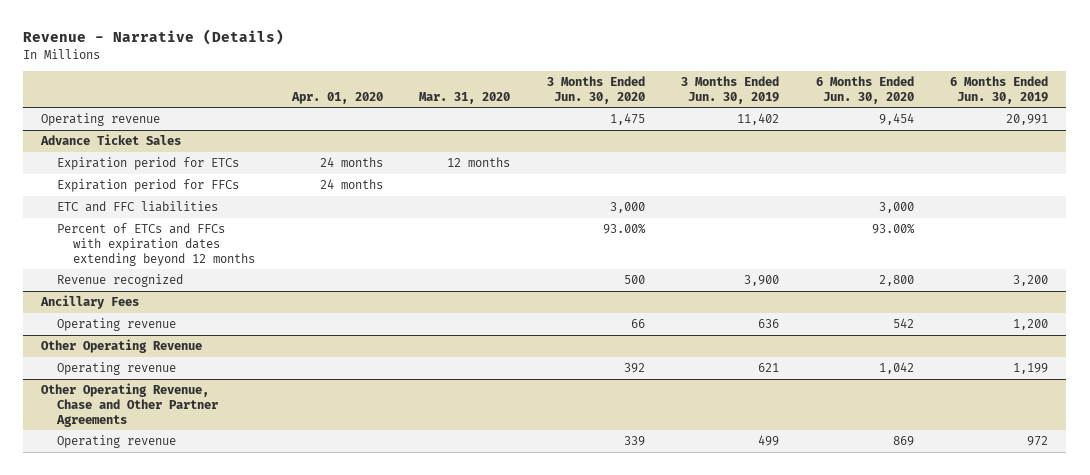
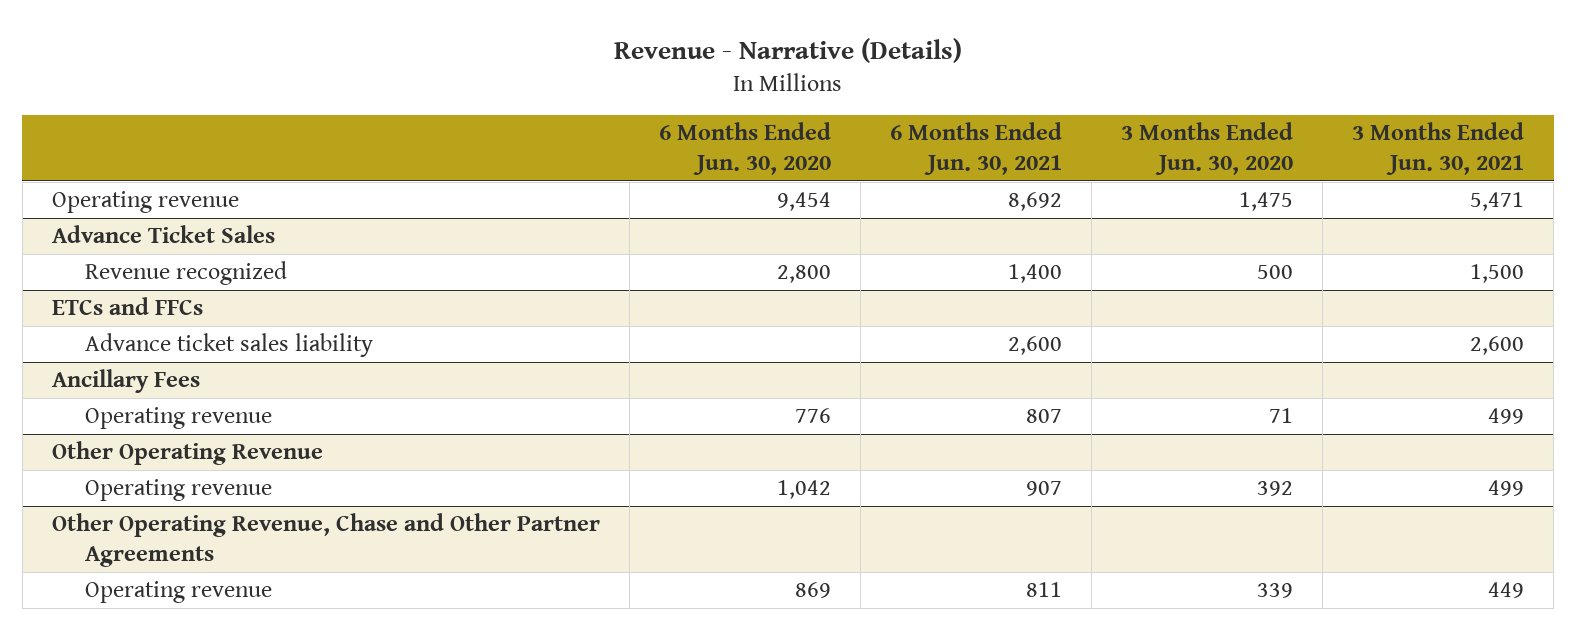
- | Apr. 01, 2020 | Mar. 31, 2020 | 3 Months Ended Jun. 30, 2020 | 3 Months Ended Jun. 30, 2019 | 6 Months Ended Jun. 30, 2020 | 6 Months Ended Jun. 30, 2019
+ | 6 Months Ended Jun. 30, 2020 | 6 Months Ended Jun. 30, 2021 | 3 Months Ended Jun. 30, 2020 | 3 Months Ended Jun. 30, 2021
@ Advance Ticket Sales
- Expiration period for ETCs | 24 months | 12 months | | | |
- Expiration period for FFCs | 24 months | | | | |
- ETC and FFC liabilities | | | 3,000 | | 3,000 |
- Percent of ETCs and FFCs with expiration dates extending beyond 12 months | | | 93.00% | | 93.00% |
+ ETCs and FFCs
+ Advance ticket sales liability | | 2,600 | | 2,600
@ Ancillary Fees
- Operating revenue | | | 66 | 636 | 542 | 1,200
+ Operating revenue | 776 | 807 | 71 | 499

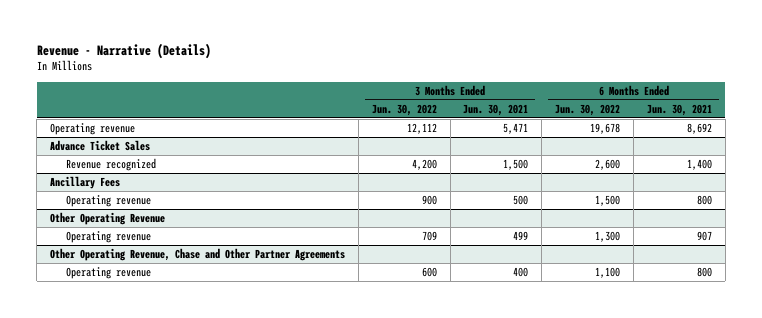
- | 6 Months Ended Jun. 30, 2020 | 6 Months Ended Jun. 30, 2021 | 3 Months Ended Jun. 30, 2020 | 3 Months Ended Jun. 30, 2021
+ | 3 Months Ended Jun. 30, 2022 | 3 Months Ended Jun. 30, 2021 | 6 Months Ended Jun. 30, 2022 | 6 Months Ended Jun. 30, 2021
- ETCs and FFCs
- Advance ticket sales liability | | 2,600 | | 2,600
@ Ancillary Fees
- Operating revenue | 776 | 807 | 71 | 499
+ Operating revenue | 900 | 500 | 1,500 | 800
@ Other Operating Revenue, Chase and Other Partner Agreements
- Operating revenue | 869 | 811 | 339 | 449
+ Operating revenue | 600 | 400 | 1,100 | 800

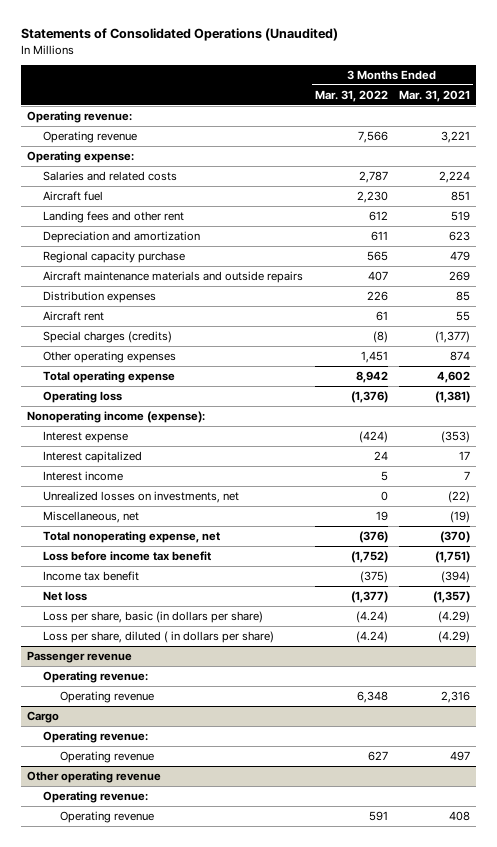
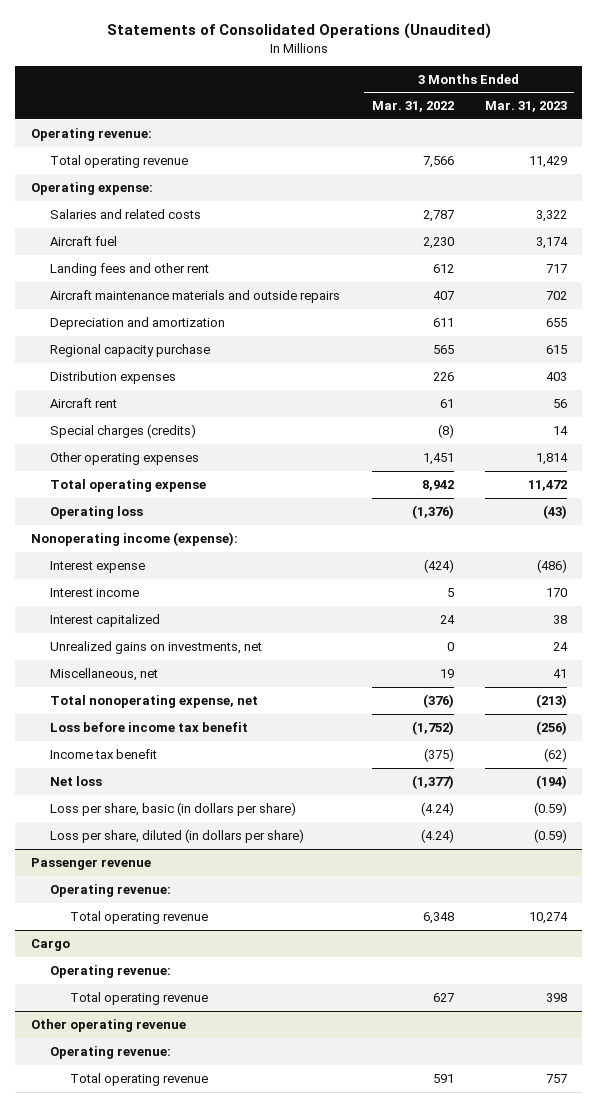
- | 3 Months Ended Mar. 31, 2022 | 3 Months Ended Mar. 31, 2021
+ | 3 Months Ended Mar. 31, 2022 | 3 Months Ended Mar. 31, 2023
- Operating revenue | 7,566 | 3,221
+ Total operating revenue | 7,566 | 11,429
moved up: Aircraft maintenance materials and outside repairs | 407 | 702
- Unrealized losses on investments, net | 0 | (22)
moved down: Interest capitalized | 24 | 38
+ Unrealized gains on investments, net | 0 | 24
- Loss per share, diluted ( in dollars per share) | (4.24) | (4.29)
+ Loss per share, diluted (in dollars per share) | (4.24) | (0.59)
@ Passenger revenue
- Operating revenue | 6,348 | 2,316
+ Total operating revenue | 6,348 | 10,274
@ Cargo
- Operating revenue | 627 | 497
+ Total operating revenue | 627 | 398
@ Other operating revenue
- Operating revenue | 591 | 408
+ Total operating revenue | 591 | 757

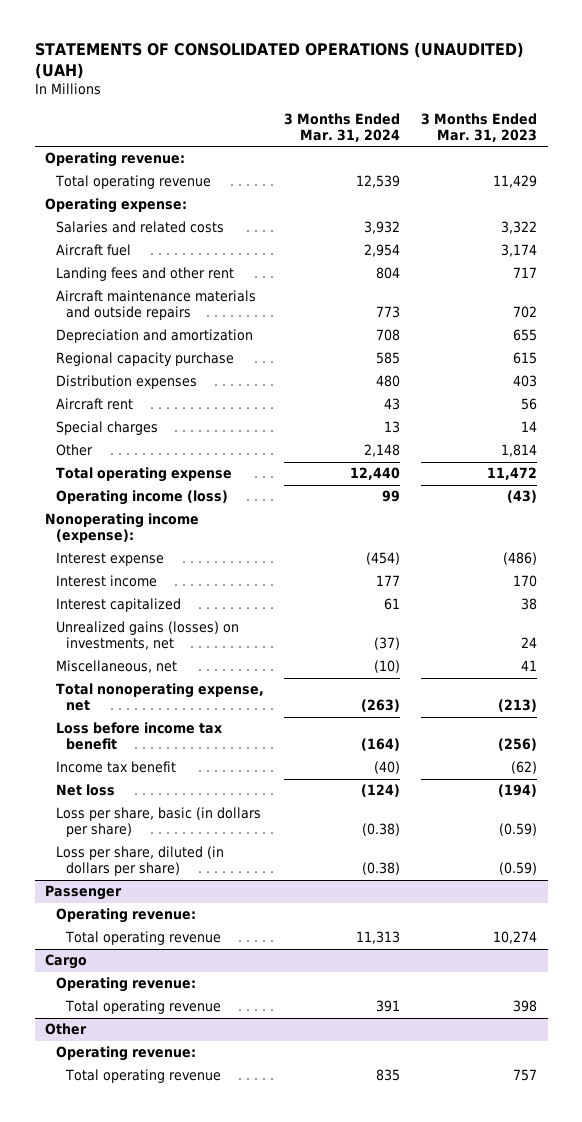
- Statements of Consolidated Operations (Unaudited)
+ STATEMENTS OF CONSOLIDATED OPERATIONS (UNAUDITED) (UAH)
- | 3 Months Ended Mar. 31, 2022 | 3 Months Ended Mar. 31, 2023
+ | 3 Months Ended Mar. 31, 2024 | 3 Months Ended Mar. 31, 2023
- Special charges (credits) | (8) | 14
- Other operating expenses | 1,451 | 1,814
+ Special charges | 13 | 14
+ Other | 2,148 | 1,814
- Operating loss | (1,376) | (43)
+ Operating income (loss) | 99 | (43)
- Unrealized gains on investments, net | 0 | 24
+ Unrealized gains (losses) on investments, net | (37) | 24
- Passenger revenue
+ Passenger
- Other operating revenue
+ Other

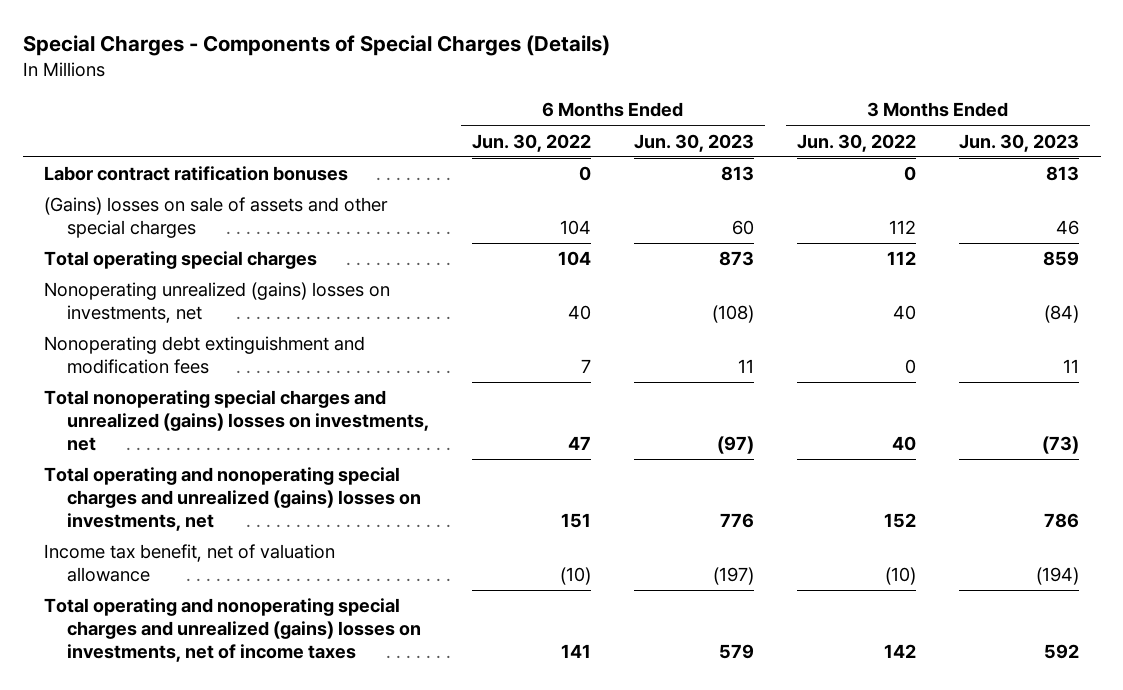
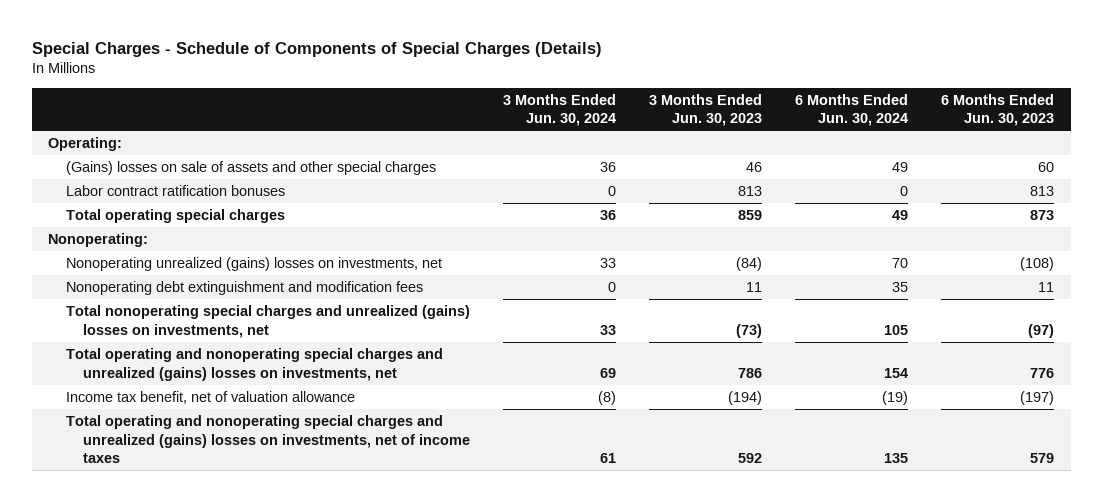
- Special Charges - Components of Special Charges (Details)
+ Special Charges - Schedule of Components of Special Charges (Details)
- | 6 Months Ended Jun. 30, 2022 | 6 Months Ended Jun. 30, 2023 | 3 Months Ended Jun. 30, 2022 | 3 Months Ended Jun. 30, 2023
+ | 3 Months Ended Jun. 30, 2024 | 3 Months Ended Jun. 30, 2023 | 6 Months Ended Jun. 30, 2024 | 6 Months Ended Jun. 30, 2023
+ Operating:
moved down: Labor contract ratification bonuses | 0 | 813 | 0 | 813
+ Nonoperating:

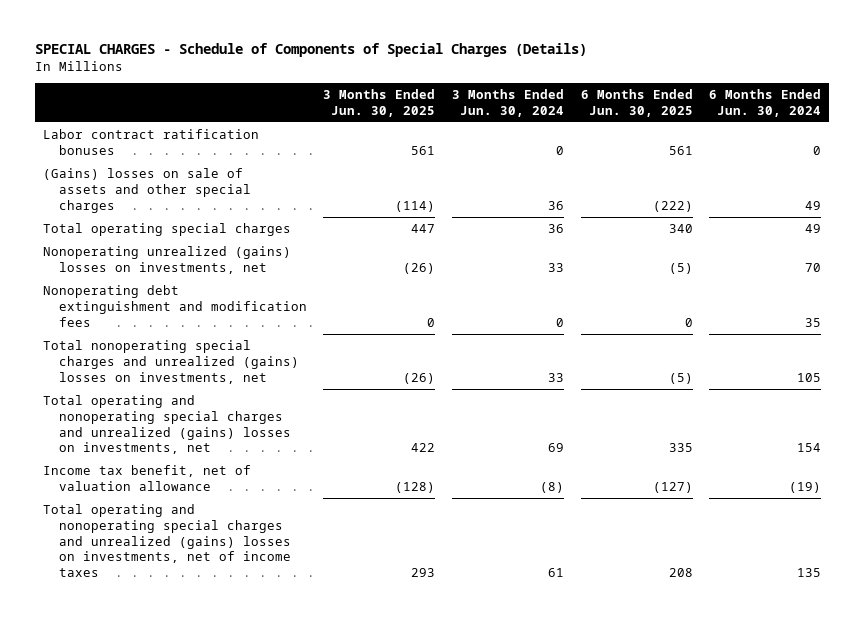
- Special Charges - Schedule of Components of Special Charges (Details)
+ SPECIAL CHARGES - Schedule of Components of Special Charges (Details)
- | 3 Months Ended Jun. 30, 2024 | 3 Months Ended Jun. 30, 2023 | 6 Months Ended Jun. 30, 2024 | 6 Months Ended Jun. 30, 2023
+ | 3 Months Ended Jun. 30, 2025 | 3 Months Ended Jun. 30, 2024 | 6 Months Ended Jun. 30, 2025 | 6 Months Ended Jun. 30, 2024
- Operating:
moved down: (Gains) losses on sale of assets and other special charges | (114) | 36 | (222) | 49
- Nonoperating:

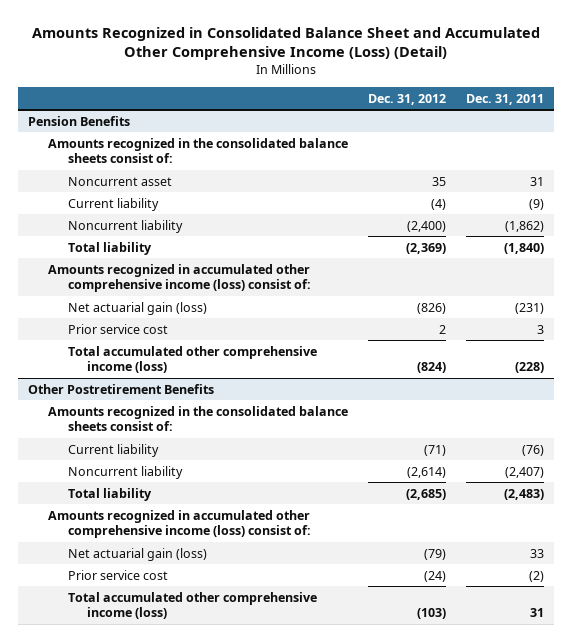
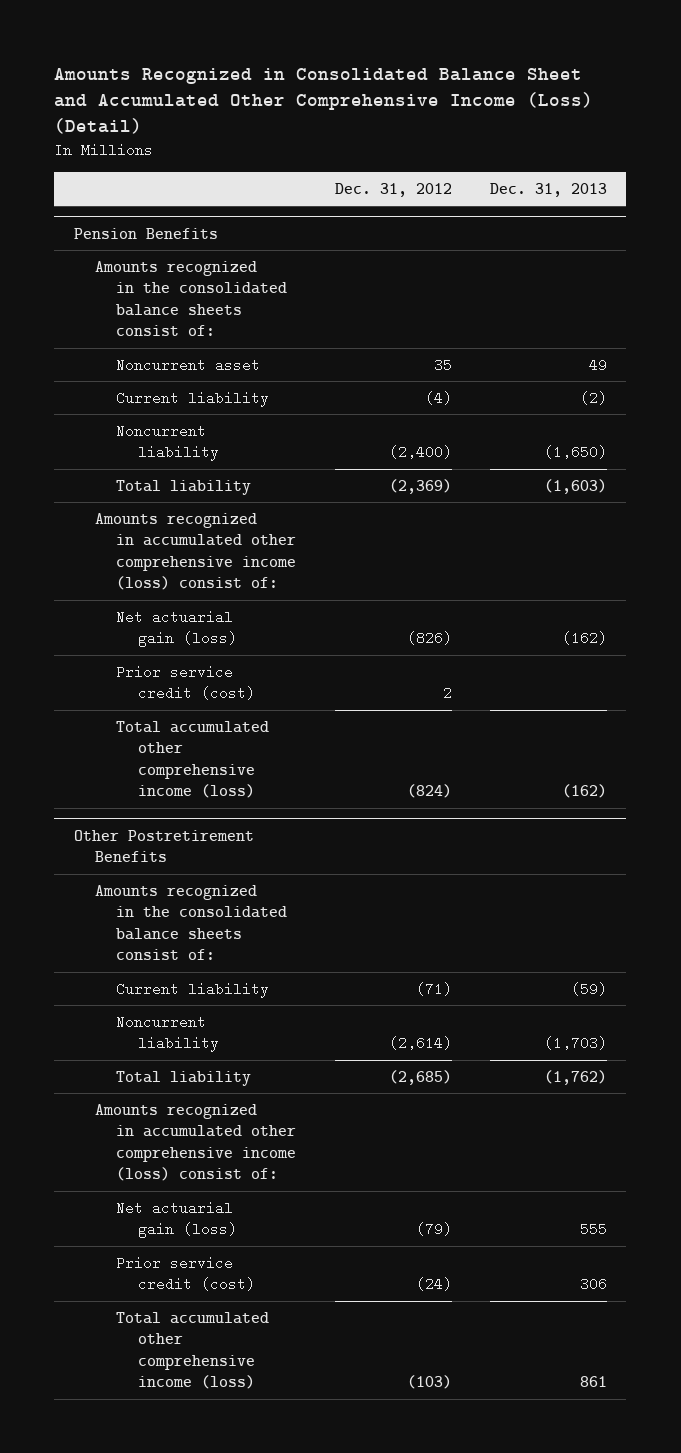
- | Dec. 31, 2012 | Dec. 31, 2011
+ | Dec. 31, 2012 | Dec. 31, 2013
@ Pension Benefits
- Prior service cost | 2 | 3
+ Prior service credit (cost) | 2 |
@ Other Postretirement Benefits
- Prior service cost | (24) | (2)
+ Prior service credit (cost) | (24) | 306

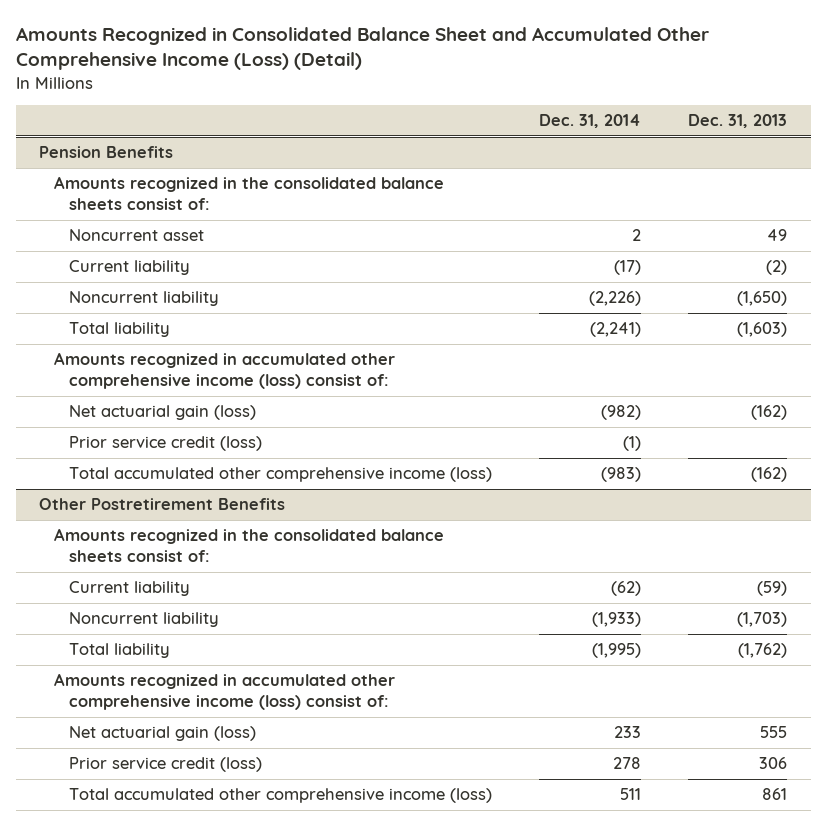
- | Dec. 31, 2012 | Dec. 31, 2013
+ | Dec. 31, 2014 | Dec. 31, 2013
@ Pension Benefits
- Prior service credit (cost) | 2 |
+ Prior service credit (loss) | (1) |
@ Other Postretirement Benefits
- Prior service credit (cost) | (24) | 306
+ Prior service credit (loss) | 278 | 306

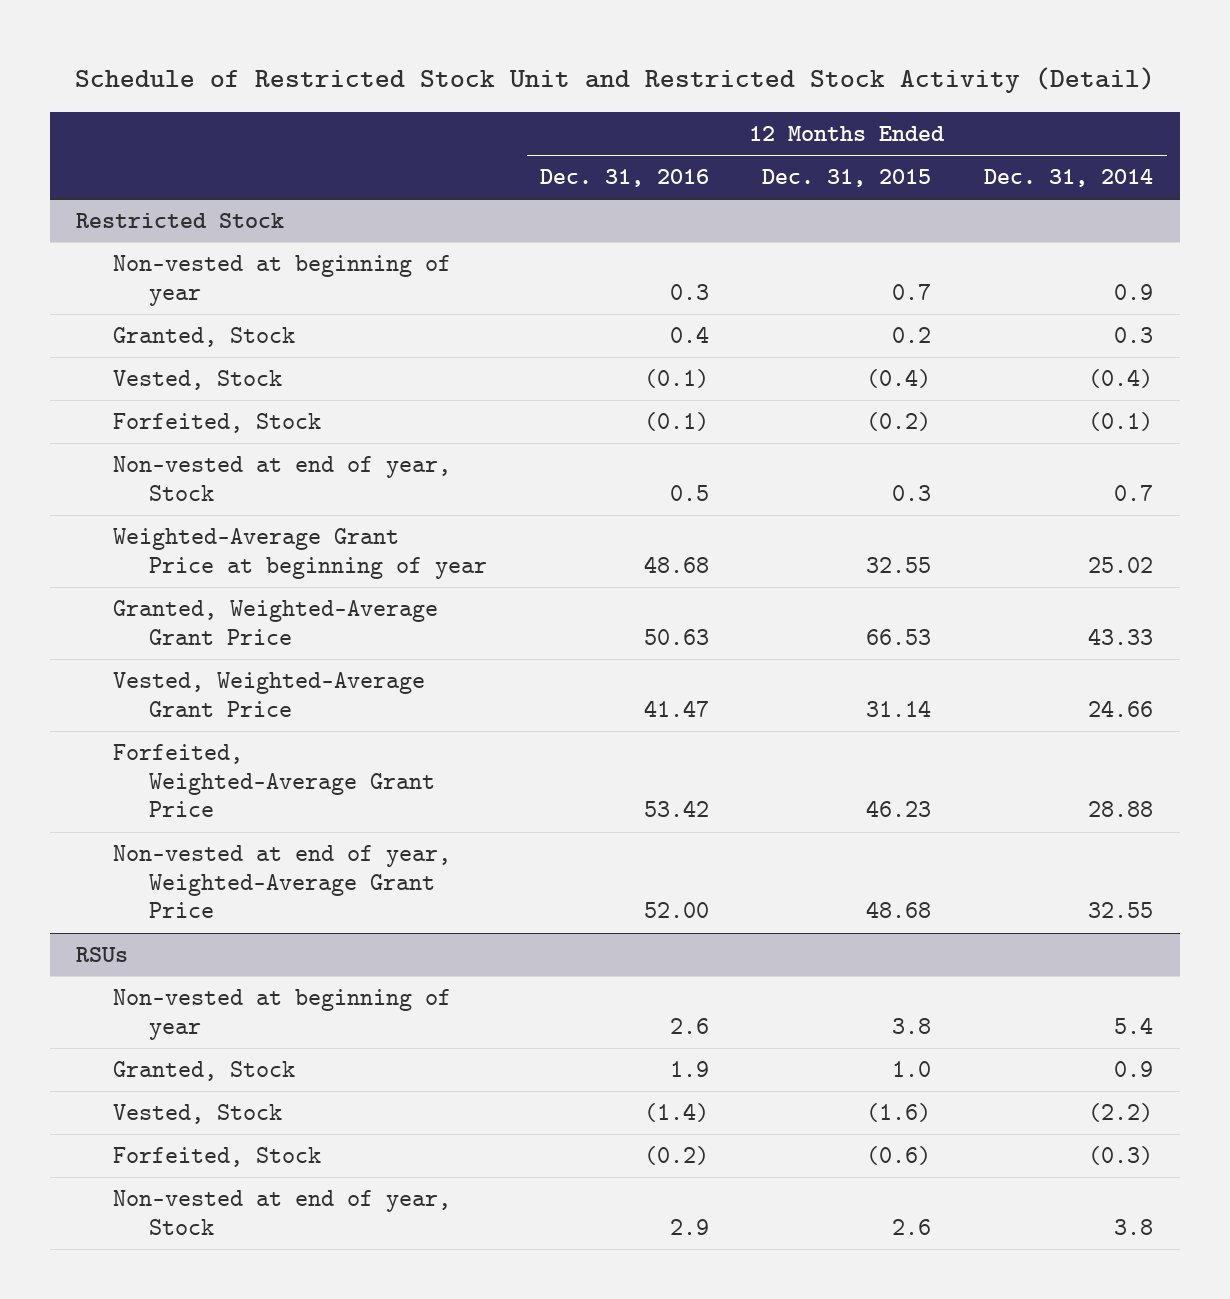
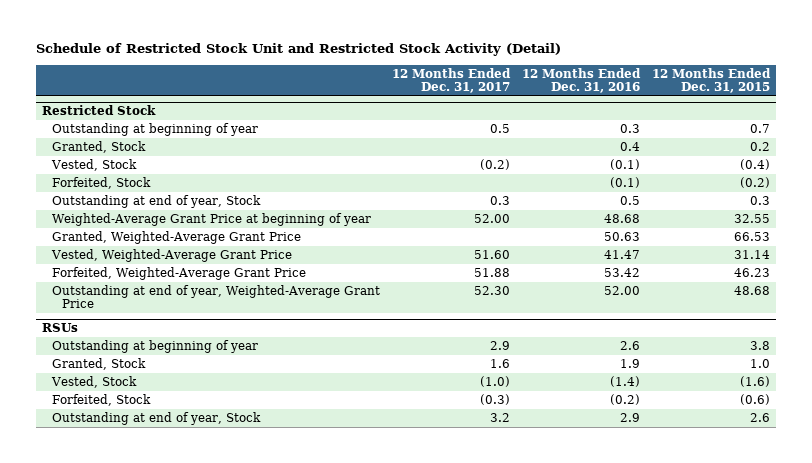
- | 12 Months Ended Dec. 31, 2016 | 12 Months Ended Dec. 31, 2015 | 12 Months Ended Dec. 31, 2014
+ | 12 Months Ended Dec. 31, 2017 | 12 Months Ended Dec. 31, 2016 | 12 Months Ended Dec. 31, 2015
@ Restricted Stock
- Non-vested at beginning of year | 0.3 | 0.7 | 0.9
+ Outstanding at beginning of year | 0.5 | 0.3 | 0.7
- Non-vested at end of year, Stock | 0.5 | 0.3 | 0.7
+ Outstanding at end of year, Stock | 0.3 | 0.5 | 0.3
- Non-vested at end of year, Weighted-Average Grant Price | 52.00 | 48.68 | 32.55
+ Outstanding at end of year, Weighted-Average Grant Price | 52.30 | 52.00 | 48.68
@ RSUs
- Non-vested at beginning of year | 2.6 | 3.8 | 5.4
+ Outstanding at beginning of year | 2.9 | 2.6 | 3.8
- Non-vested at end of year, Stock | 2.9 | 2.6 | 3.8
+ Outstanding at end of year, Stock | 3.2 | 2.9 | 2.6

